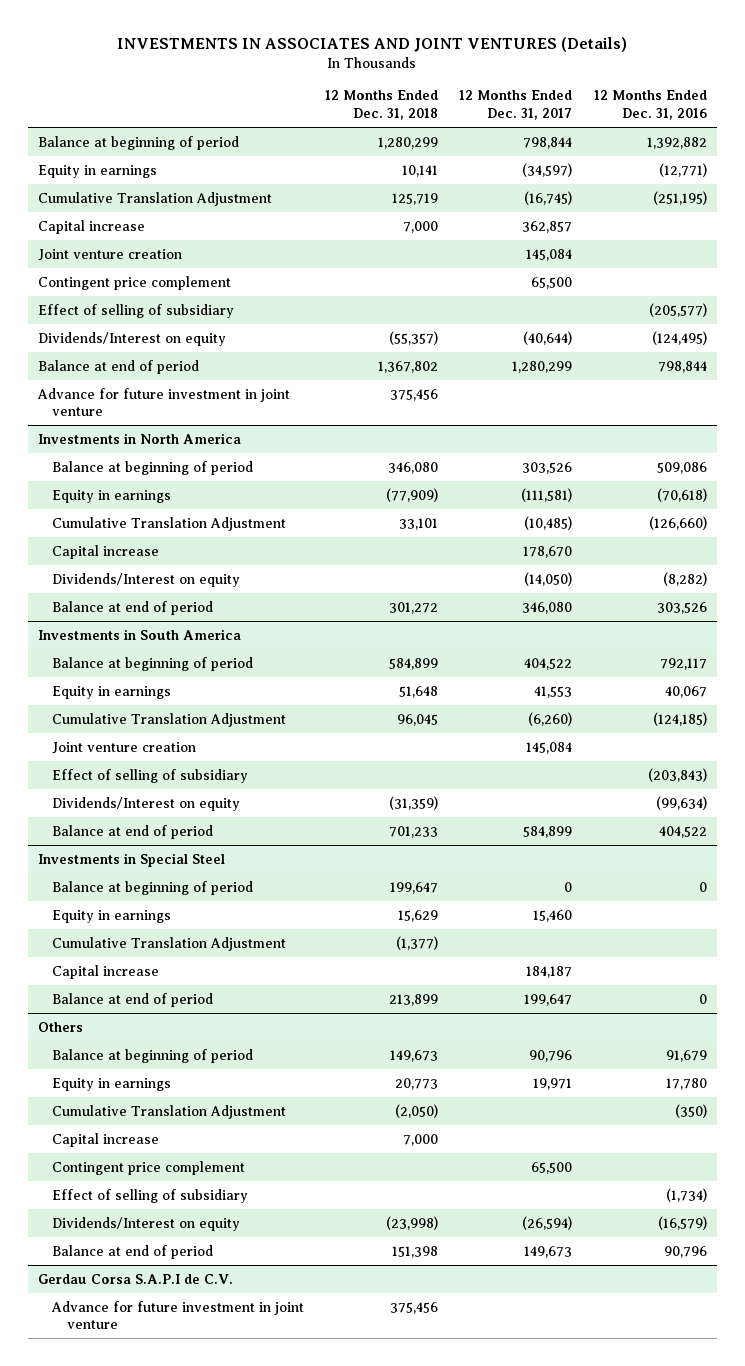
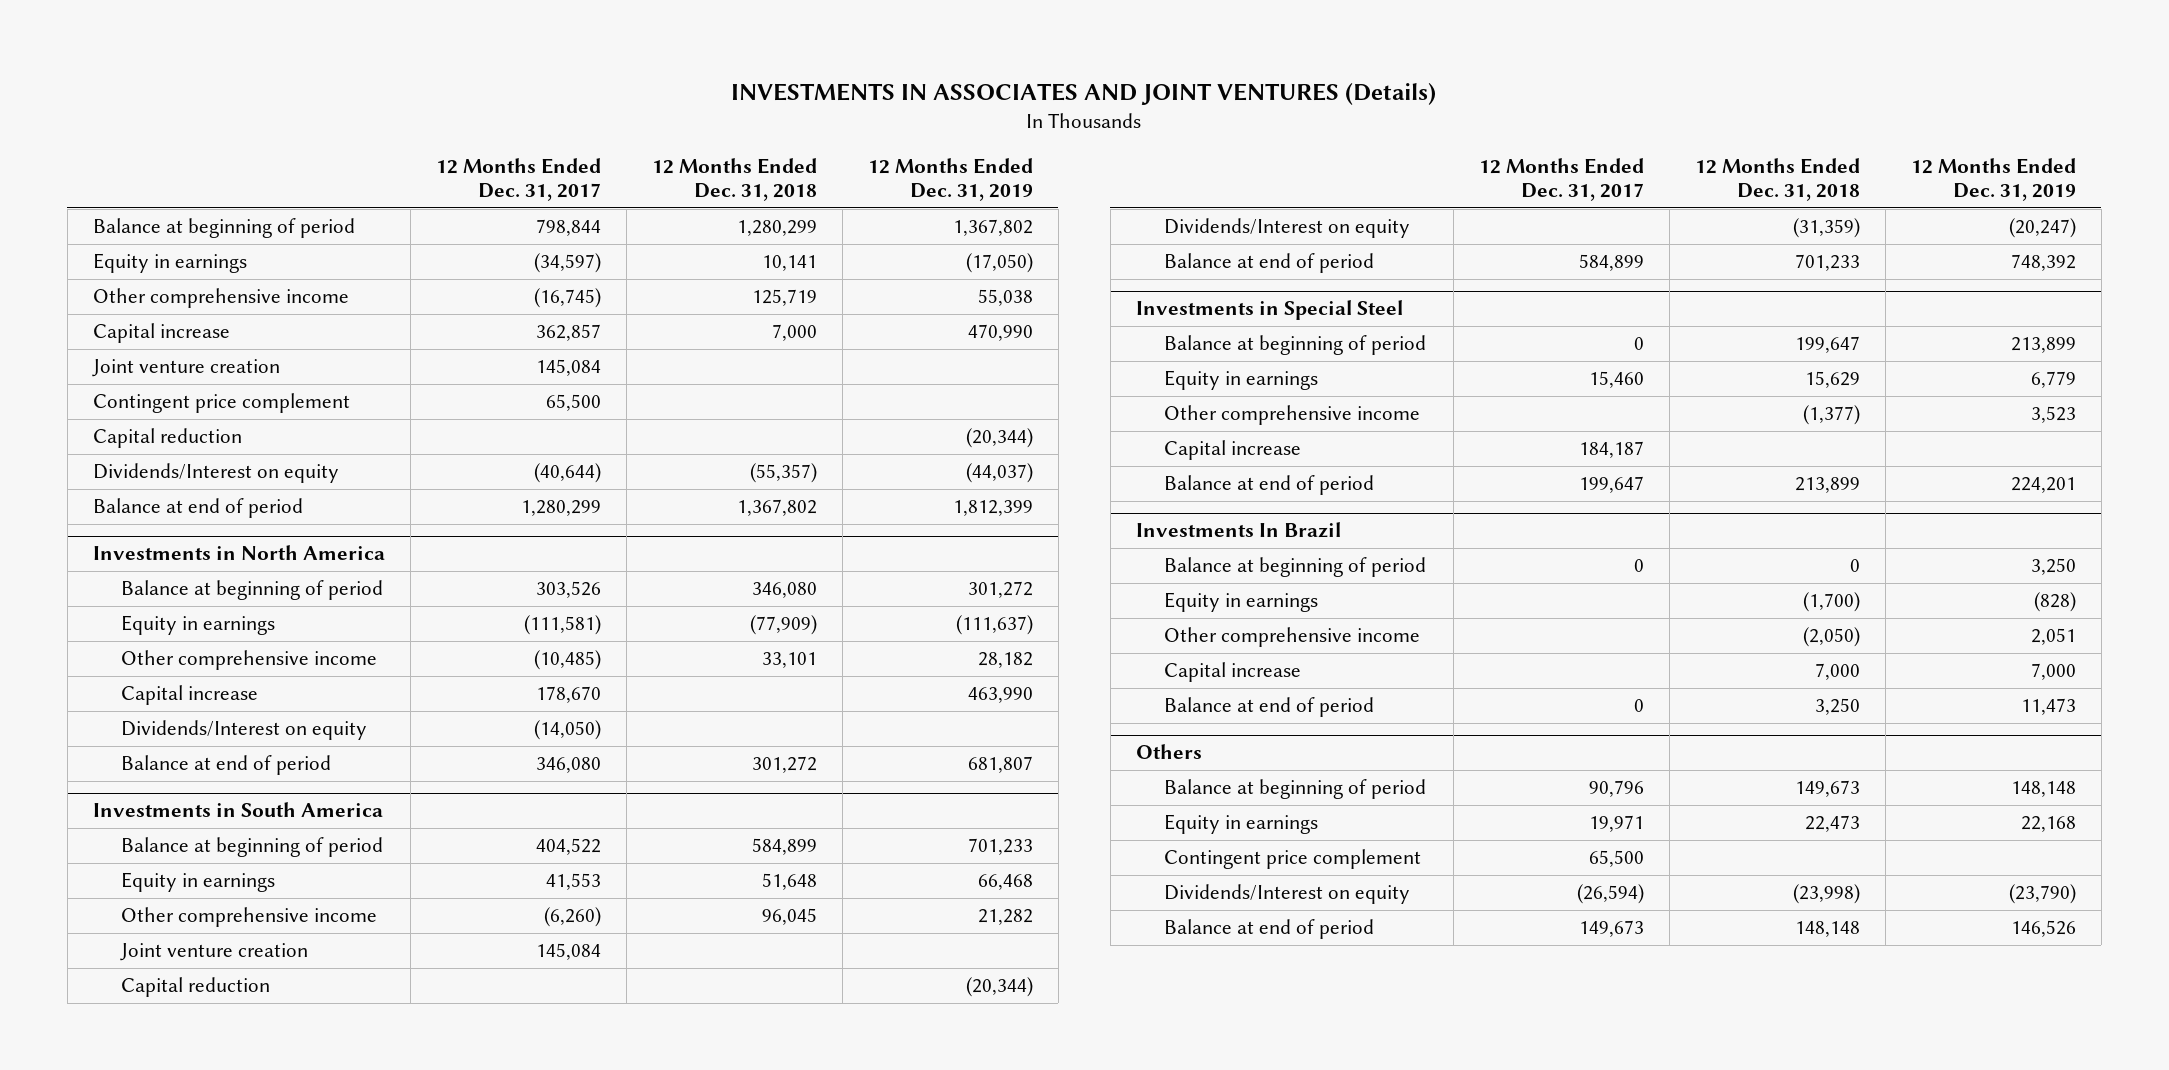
- | 12 Months Ended Dec. 31, 2018 | 12 Months Ended Dec. 31, 2017 | 12 Months Ended Dec. 31, 2016
+ | 12 Months Ended Dec. 31, 2017 | 12 Months Ended Dec. 31, 2018 | 12 Months Ended Dec. 31, 2019
- Cumulative Translation Adjustment | 125,719 | (16,745) | (251,195)
+ Other comprehensive income | (16,745) | 125,719 | 55,038
- Effect of selling of subsidiary | | | (205,577)
+ Capital reduction | | | (20,344)
- Advance for future investment in joint venture | 375,456 | |
@ Investments in North America
- Cumulative Translation Adjustment | 33,101 | (10,485) | (126,660)
+ Other comprehensive income | (10,485) | 33,101 | 28,182
@ Investments in South America
- Cumulative Translation Adjustment | 96,045 | (6,260) | (124,185)
+ Other comprehensive income | (6,260) | 96,045 | 21,282
- Effect of selling of subsidiary | | | (203,843)
+ Capital reduction | | | (20,344)
@ Investments in Special Steel
- Cumulative Translation Adjustment | (1,377) | |
+ Other comprehensive income | | (1,377) | 3,523
+ Investments In Brazil
+ Balance at beginning of period | 0 | 0 | 3,250
+ Equity in earnings | | (1,700) | (828)
+ Other comprehensive income | | (2,050) | 2,051
+ Capital increase | | 7,000 | 7,000
+ Balance at end of period | 0 | 3,250 | 11,473
@ Others
- Equity in earnings | 20,773 | 19,971 | 17,780
- Cumulative Translation Adjustment | (2,050) | | (350)
- Capital increase | 7,000 | |
+ Equity in earnings | 19,971 | 22,473 | 22,168
- Effect of selling of subsidiary | | | (1,734)
- Balance at end of period | 151,398 | 149,673 | 90,796
- Gerdau Corsa S.A.P.I de C.V.
- Advance for future investment in joint venture | 375,456 | |
@ Others
+ Balance at end of period | 149,673 | 148,148 | 146,526

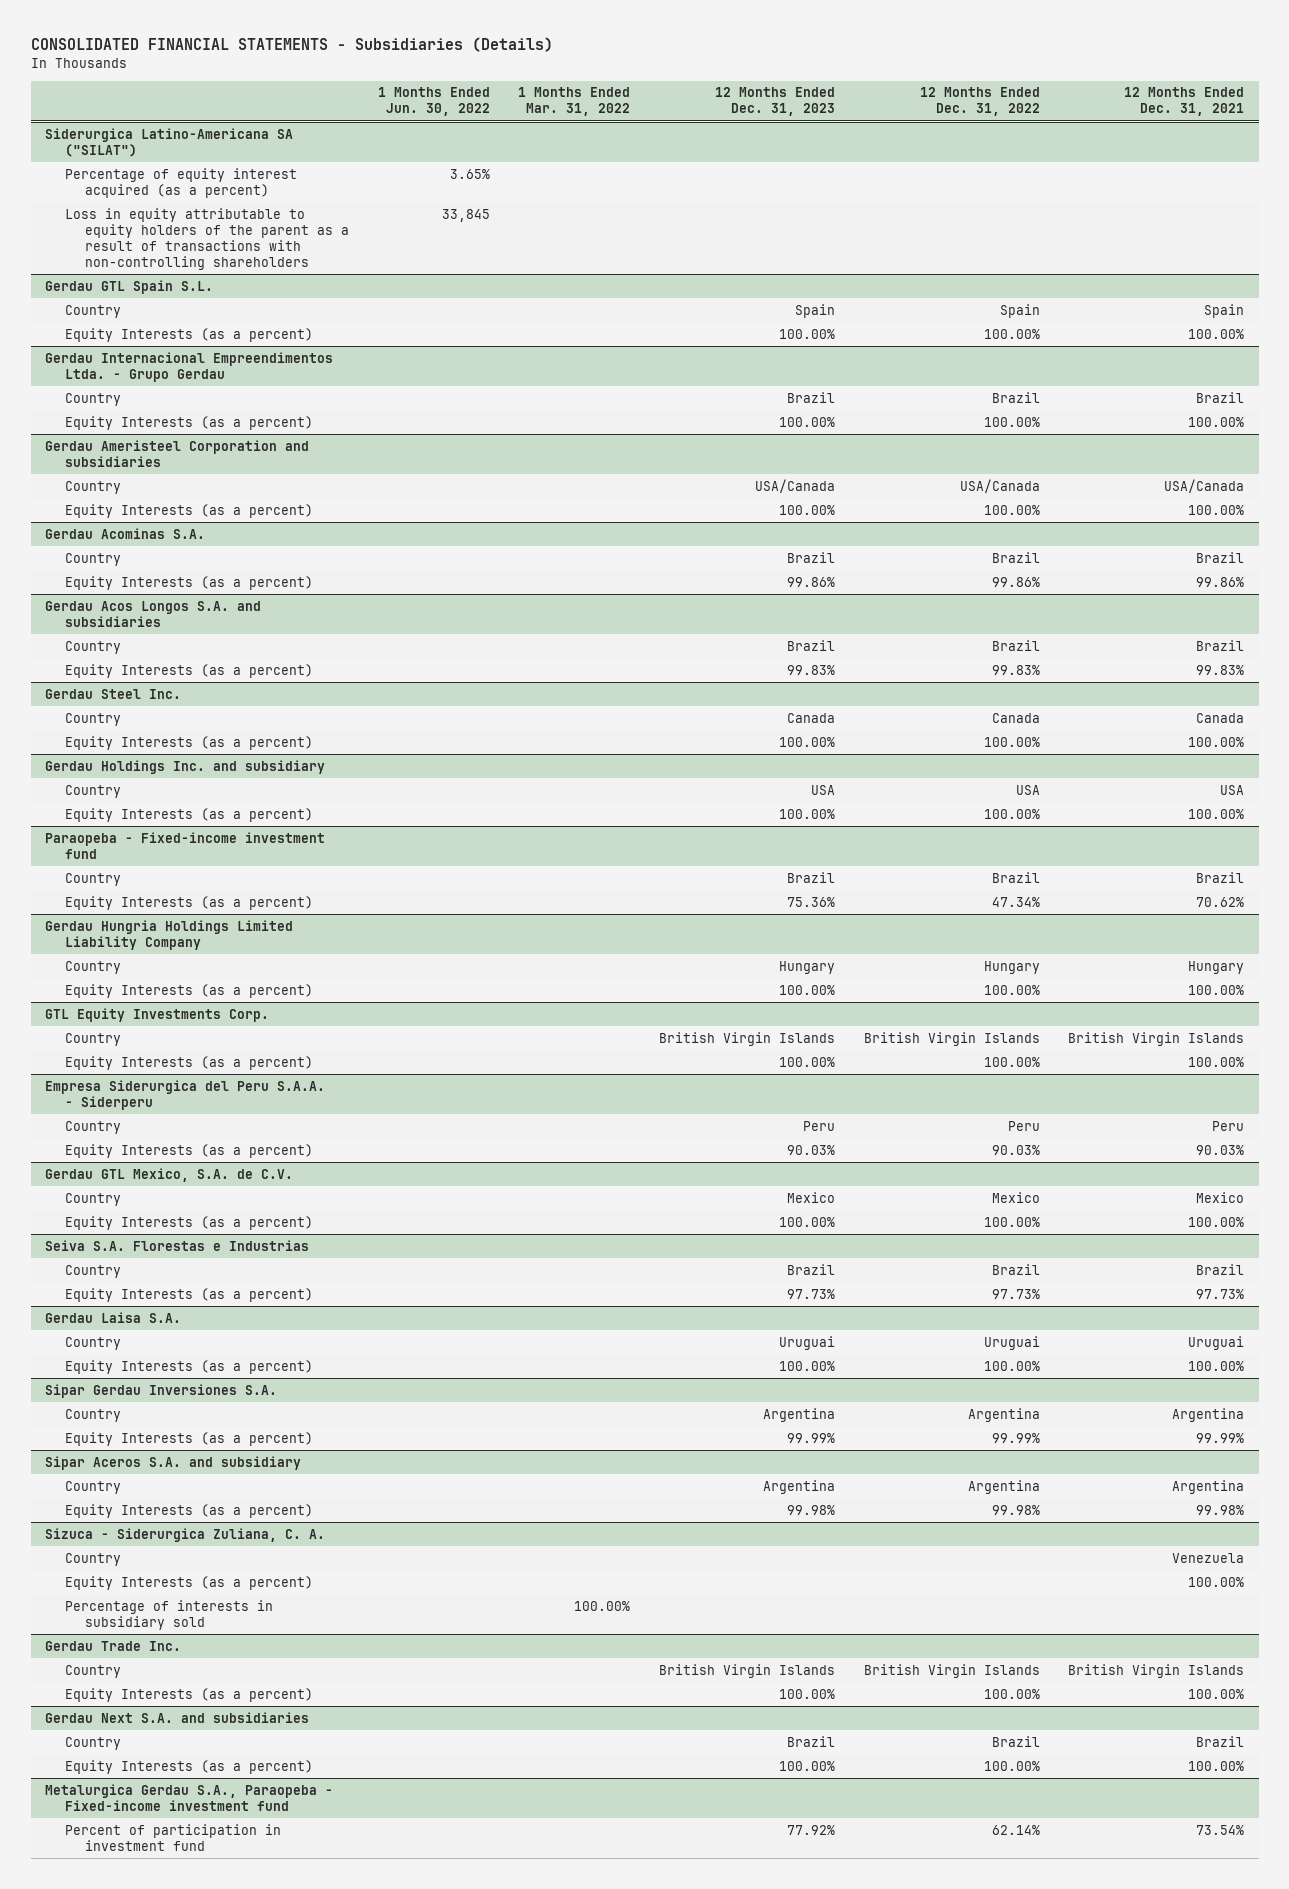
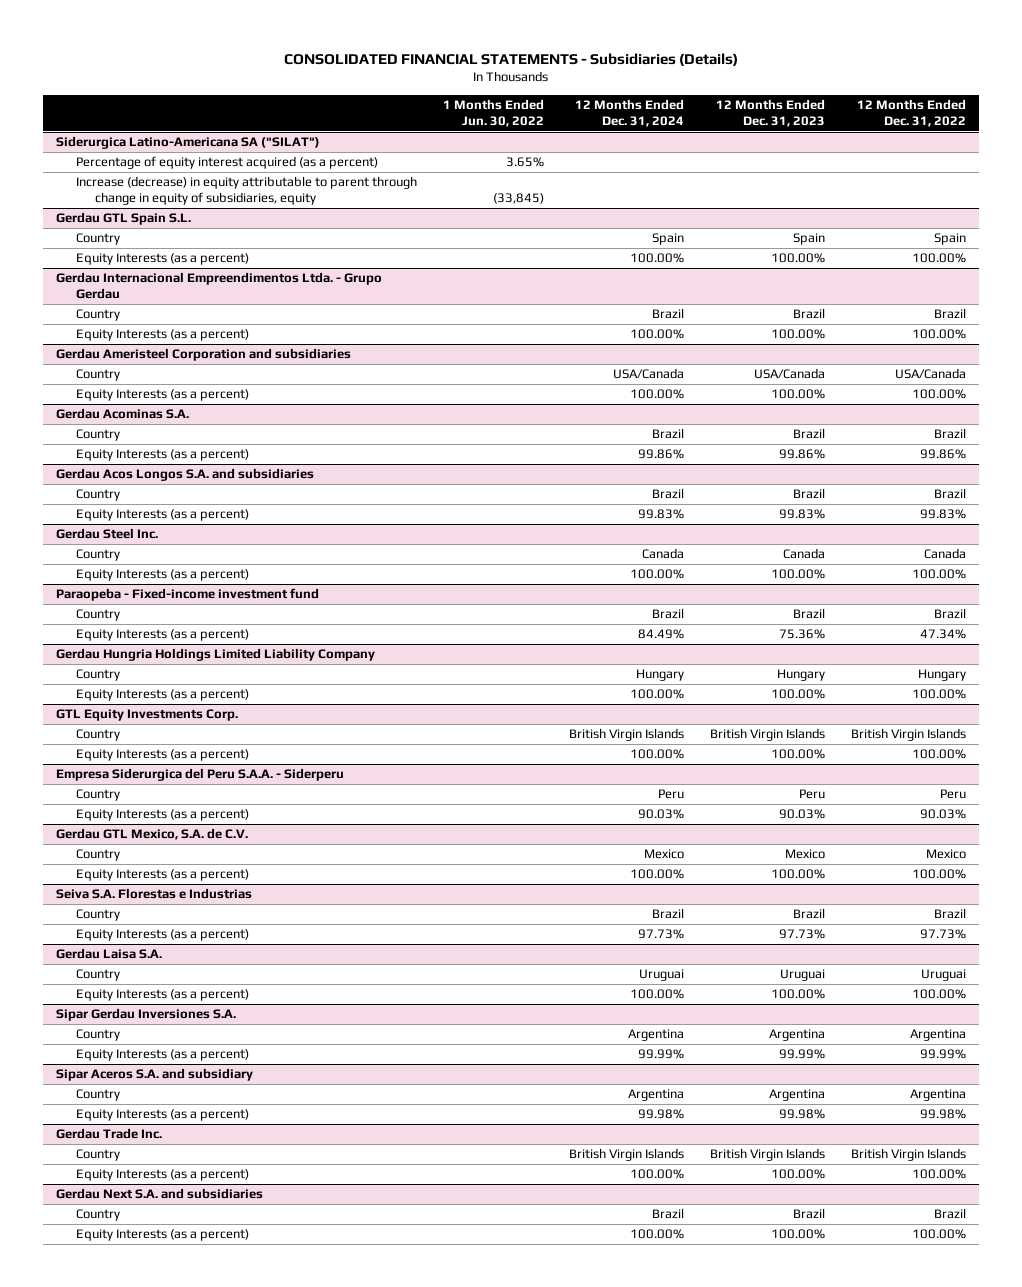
- | 1 Months Ended Jun. 30, 2022 | 1 Months Ended Mar. 31, 2022 | 12 Months Ended Dec. 31, 2023 | 12 Months Ended Dec. 31, 2022 | 12 Months Ended Dec. 31, 2021
+ | 1 Months Ended Jun. 30, 2022 | 12 Months Ended Dec. 31, 2024 | 12 Months Ended Dec. 31, 2023 | 12 Months Ended Dec. 31, 2022
@ Siderurgica Latino-Americana SA ("SILAT")
- Loss in equity attributable to equity holders of the parent as a result of transactions with non-controlling shareholders | 33,845 | | | |
+ Increase (decrease) in equity attributable to parent through change in equity of subsidiaries, equity | (33,845) | | |
- Gerdau Holdings Inc. and subsidiary
- Country | | | USA | USA | USA
- Equity Interests (as a percent) | | | 100.00% | 100.00% | 100.00%
- Sizuca - Siderurgica Zuliana, C. A.
- Country | | | | | Venezuela
- Equity Interests (as a percent) | | | | | 100.00%
- Percentage of interests in subsidiary sold | | 100.00% | | |
- Metalurgica Gerdau S.A., Paraopeba - Fixed-income investment fund
- Percent of participation in investment fund | | | 77.92% | 62.14% | 73.54%

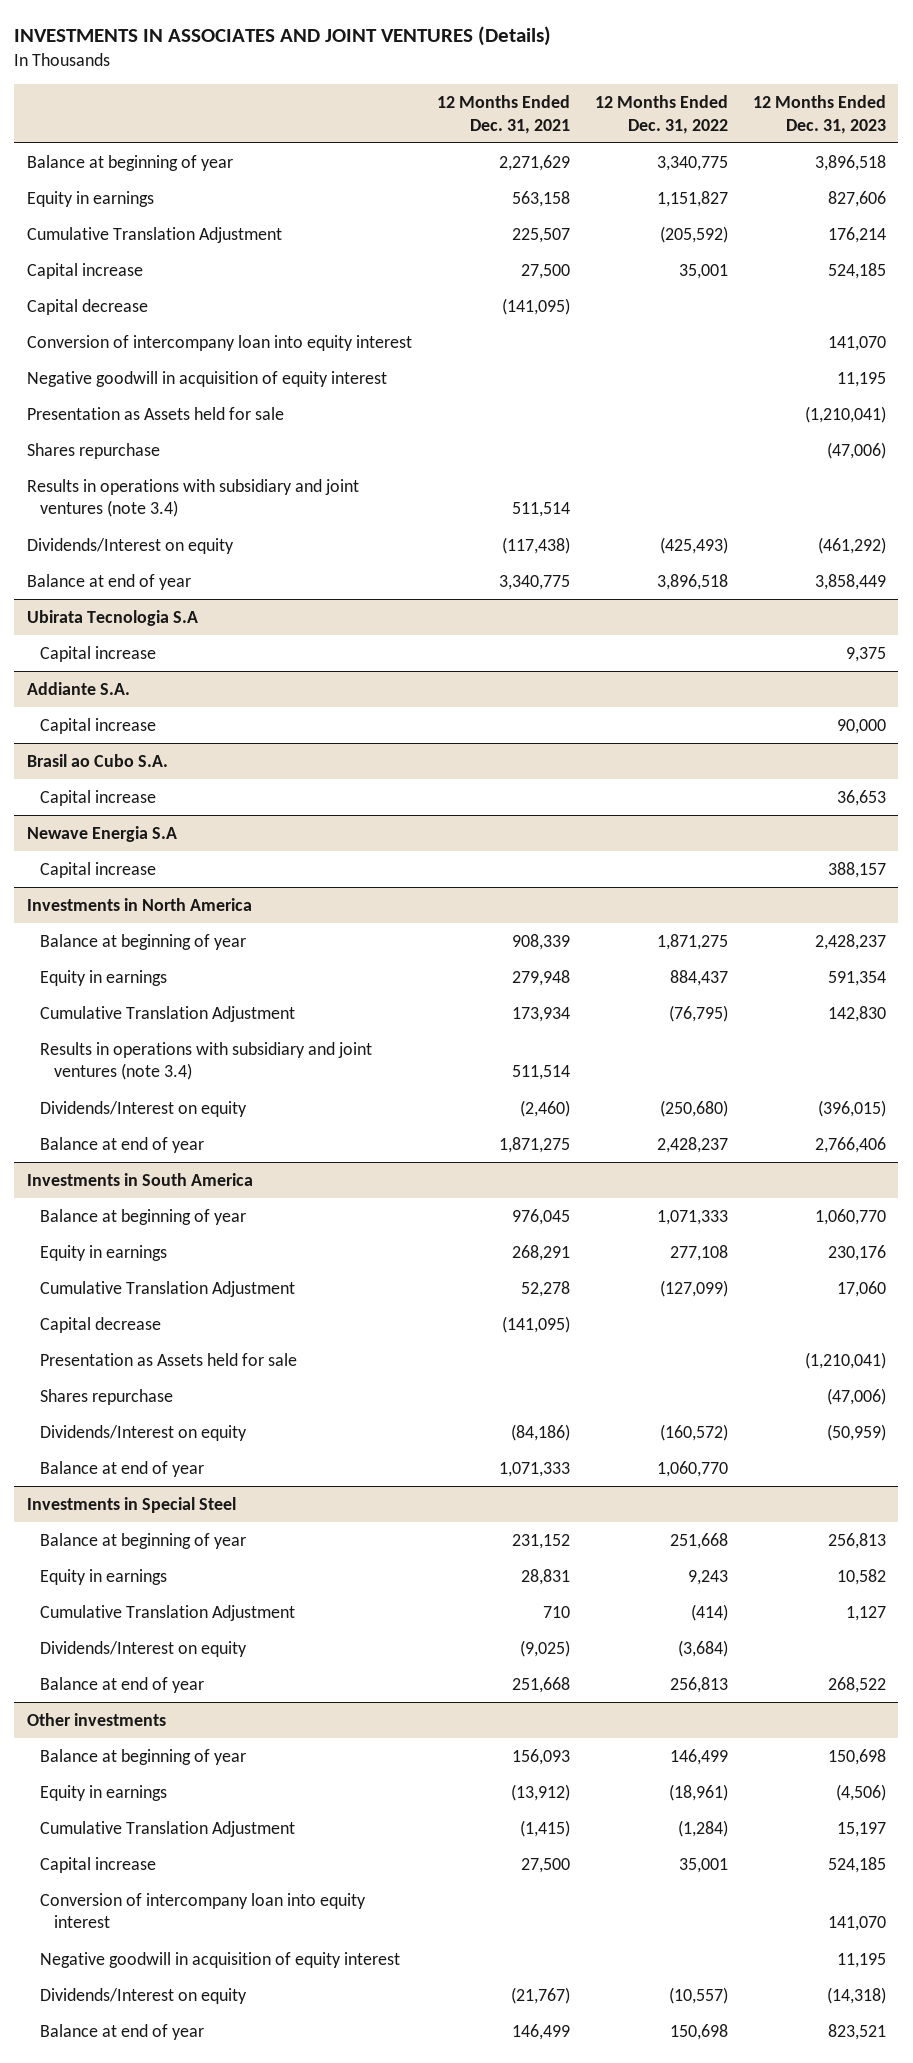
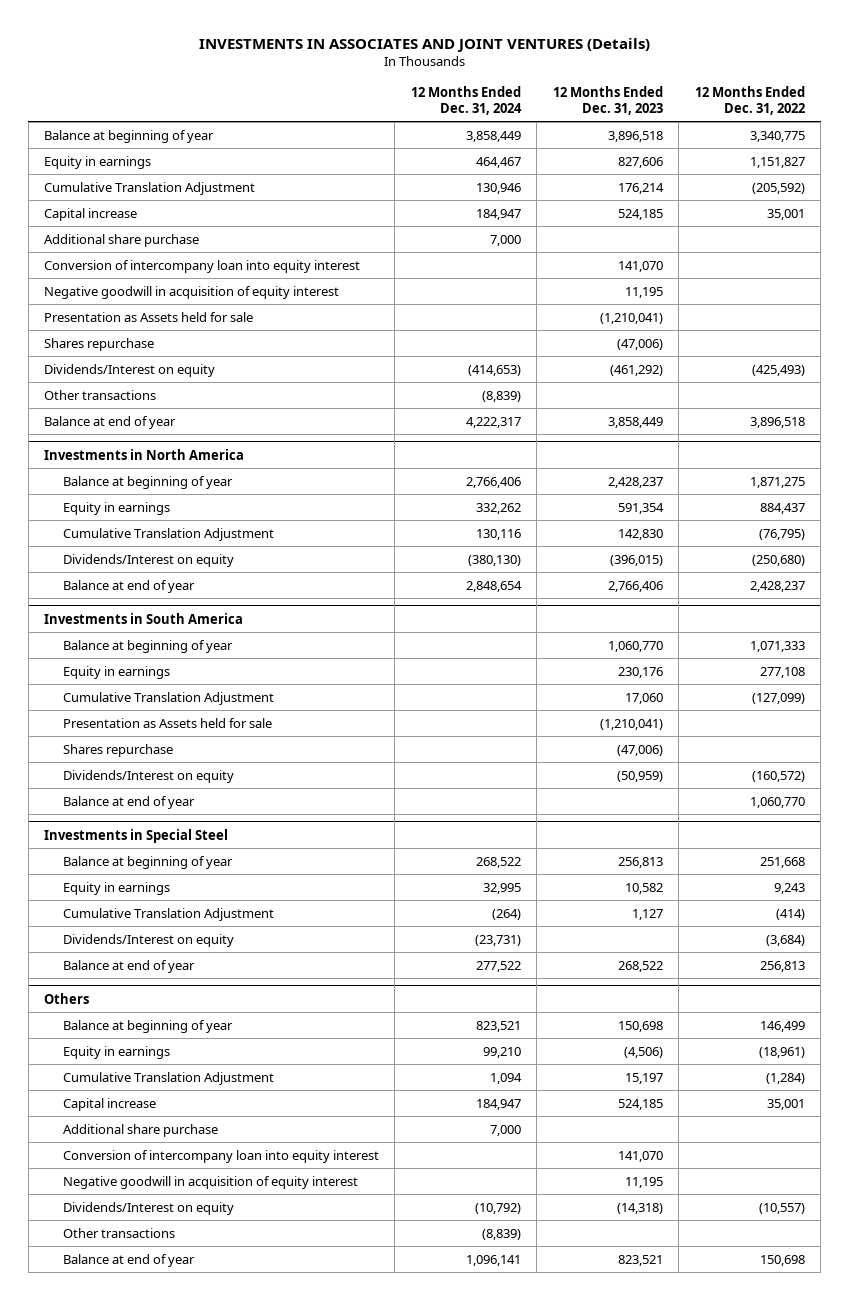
- | 12 Months Ended Dec. 31, 2021 | 12 Months Ended Dec. 31, 2022 | 12 Months Ended Dec. 31, 2023
+ | 12 Months Ended Dec. 31, 2024 | 12 Months Ended Dec. 31, 2023 | 12 Months Ended Dec. 31, 2022
- Capital decrease | (141,095) | |
+ Additional share purchase | 7,000 | |
- Results in operations with subsidiary and joint ventures (note 3.4) | 511,514 | |
+ Other transactions | (8,839) | |
- Ubirata Tecnologia S.A
- Capital increase | | | 9,375
- Addiante S.A.
- Capital increase | | | 90,000
- Brasil ao Cubo S.A.
- Capital increase | | | 36,653
- Newave Energia S.A
- Capital increase | | | 388,157
@ Investments in North America
- Results in operations with subsidiary and joint ventures (note 3.4) | 511,514 | |
@ Investments in South America
- Capital decrease | (141,095) | |
- Other investments
+ Others
+ Additional share purchase | 7,000 | |
+ Other transactions | (8,839) | |

